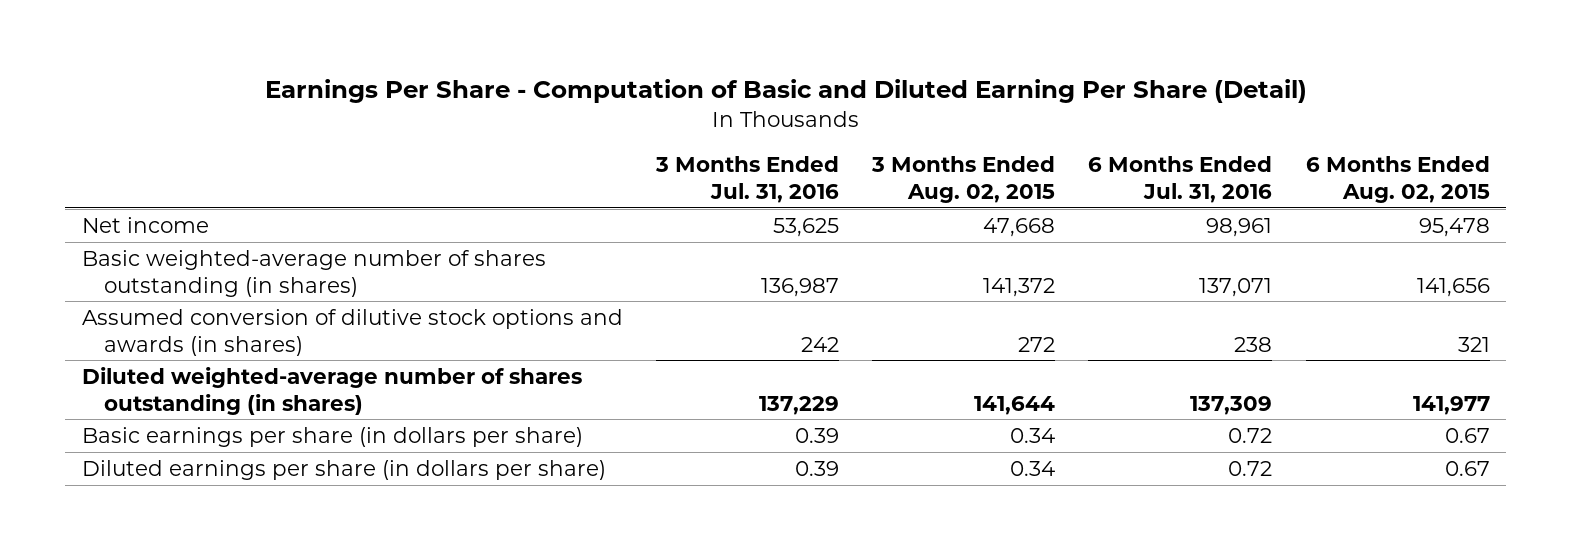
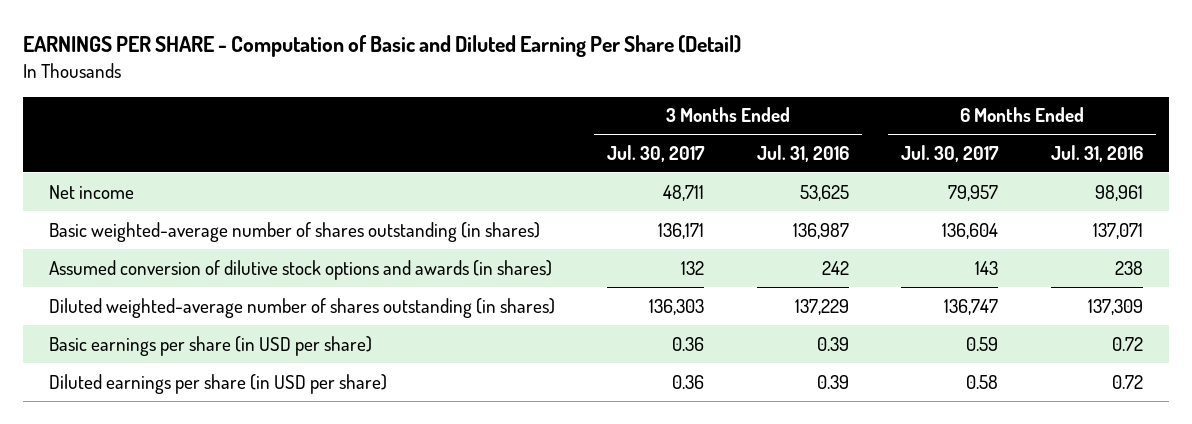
- Earnings Per Share - Computation of Basic and Diluted Earning Per Share (Detail)
+ EARNINGS PER SHARE - Computation of Basic and Diluted Earning Per Share (Detail)
- | 3 Months Ended Jul. 31, 2016 | 3 Months Ended Aug. 02, 2015 | 6 Months Ended Jul. 31, 2016 | 6 Months Ended Aug. 02, 2015
+ | 3 Months Ended Jul. 30, 2017 | 3 Months Ended Jul. 31, 2016 | 6 Months Ended Jul. 30, 2017 | 6 Months Ended Jul. 31, 2016
- Basic earnings per share (in dollars per share) | 0.39 | 0.34 | 0.72 | 0.67
- Diluted earnings per share (in dollars per share) | 0.39 | 0.34 | 0.72 | 0.67
+ Basic earnings per share (in USD per share) | 0.36 | 0.39 | 0.59 | 0.72
+ Diluted earnings per share (in USD per share) | 0.36 | 0.39 | 0.58 | 0.72

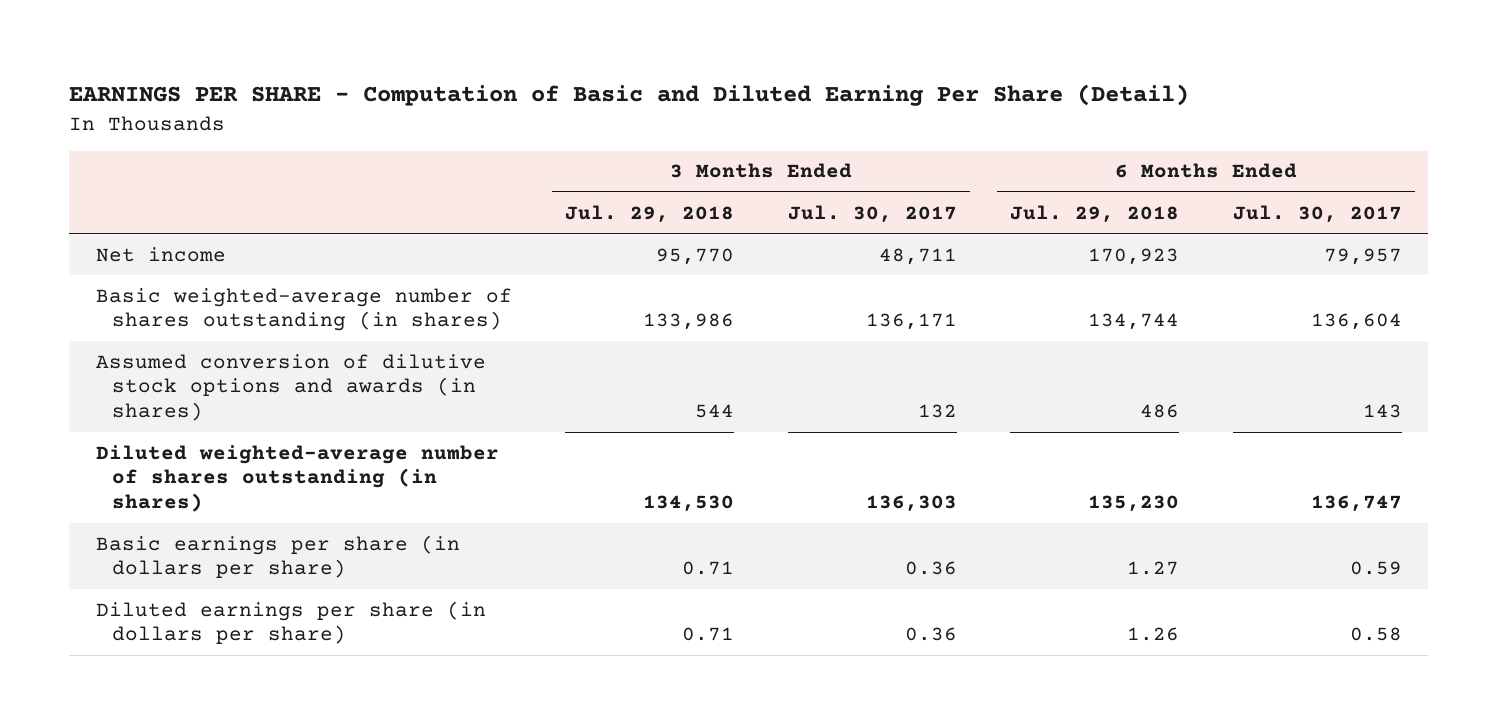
- | 3 Months Ended Jul. 30, 2017 | 3 Months Ended Jul. 31, 2016 | 6 Months Ended Jul. 30, 2017 | 6 Months Ended Jul. 31, 2016
+ | 3 Months Ended Jul. 29, 2018 | 3 Months Ended Jul. 30, 2017 | 6 Months Ended Jul. 29, 2018 | 6 Months Ended Jul. 30, 2017
- Basic earnings per share (in USD per share) | 0.36 | 0.39 | 0.59 | 0.72
- Diluted earnings per share (in USD per share) | 0.36 | 0.39 | 0.58 | 0.72
+ Basic earnings per share (in dollars per share) | 0.71 | 0.36 | 1.27 | 0.59
+ Diluted earnings per share (in dollars per share) | 0.71 | 0.36 | 1.26 | 0.58

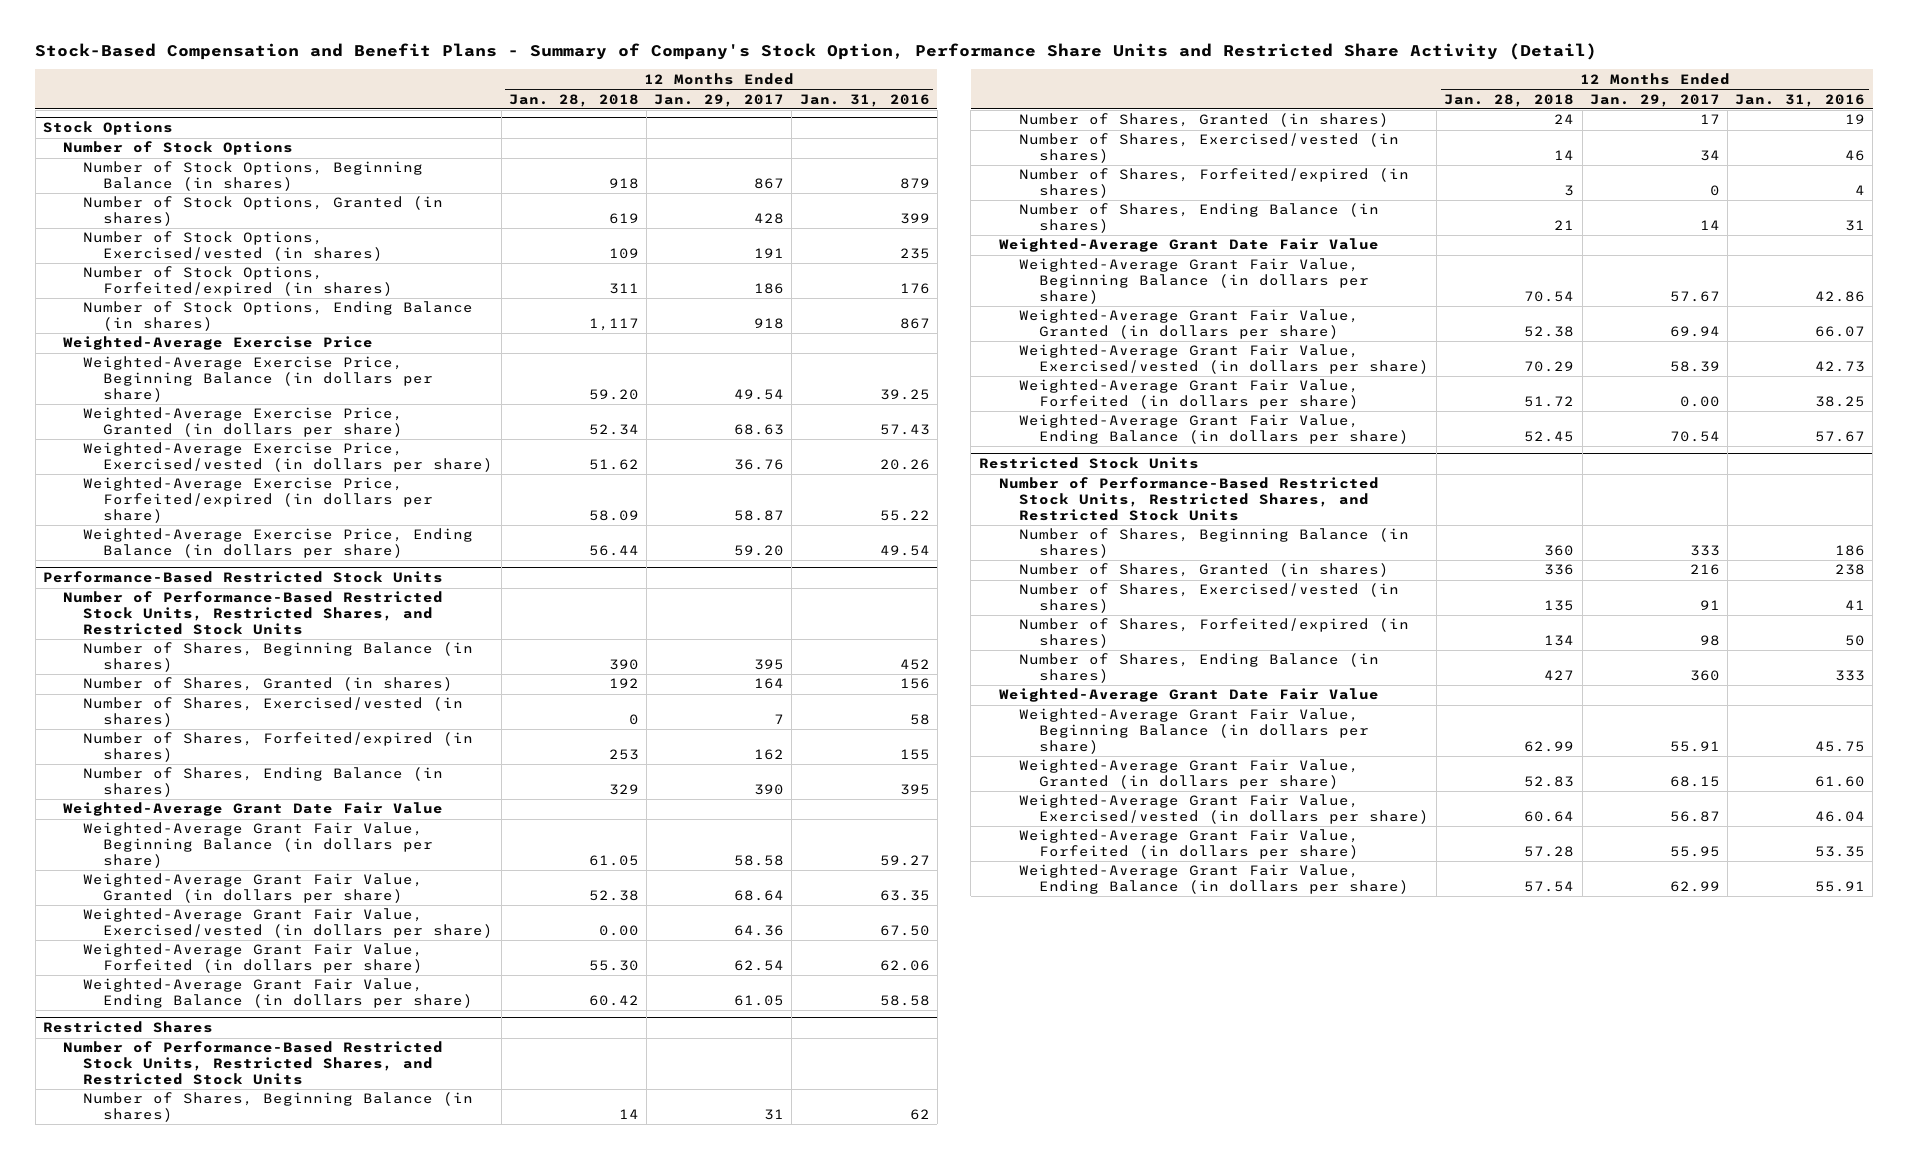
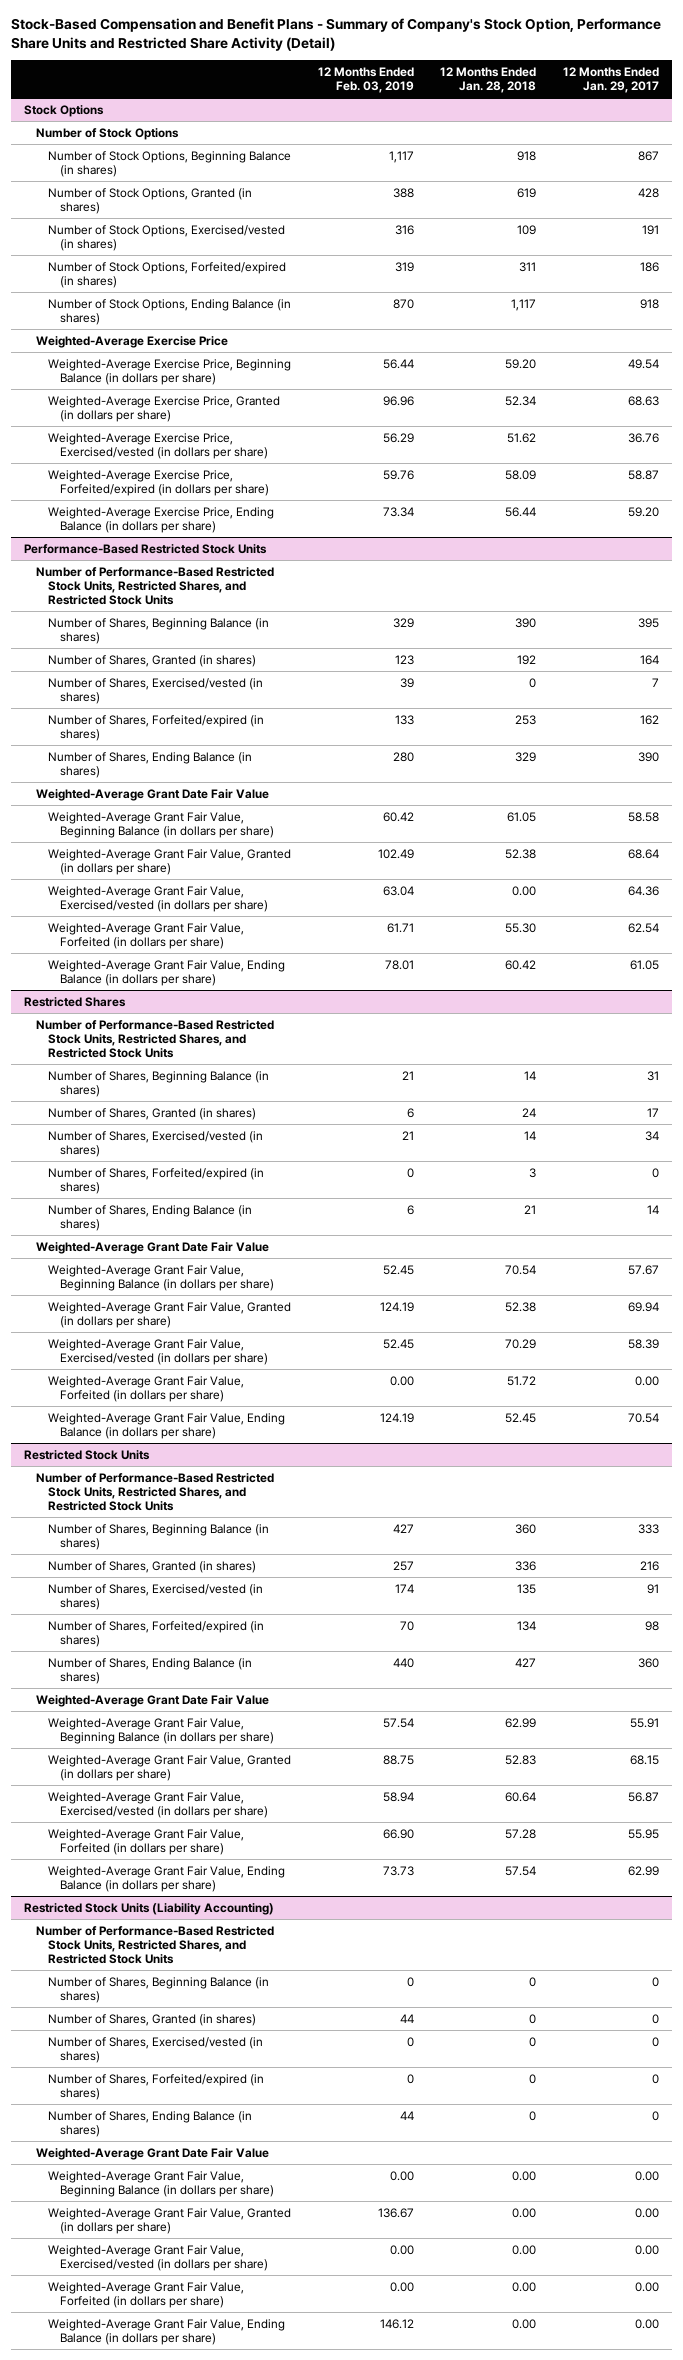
- | 12 Months Ended Jan. 28, 2018 | 12 Months Ended Jan. 29, 2017 | 12 Months Ended Jan. 31, 2016
+ | 12 Months Ended Feb. 03, 2019 | 12 Months Ended Jan. 28, 2018 | 12 Months Ended Jan. 29, 2017
+ Restricted Stock Units (Liability Accounting)
+ Number of Performance-Based Restricted Stock Units, Restricted Shares, and Restricted Stock Units
+ Number of Shares, Beginning Balance (in shares) | 0 | 0 | 0
+ Number of Shares, Granted (in shares) | 44 | 0 | 0
+ Number of Shares, Exercised/vested (in shares) | 0 | 0 | 0
+ Number of Shares, Forfeited/expired (in shares) | 0 | 0 | 0
+ Number of Shares, Ending Balance (in shares) | 44 | 0 | 0
+ Weighted-Average Grant Date Fair Value
+ Weighted-Average Grant Fair Value, Beginning Balance (in dollars per share) | 0.00 | 0.00 | 0.00
+ Weighted-Average Grant Fair Value, Granted (in dollars per share) | 136.67 | 0.00 | 0.00
+ Weighted-Average Grant Fair Value, Exercised/vested (in dollars per share) | 0.00 | 0.00 | 0.00
+ Weighted-Average Grant Fair Value, Forfeited (in dollars per share) | 0.00 | 0.00 | 0.00
+ Weighted-Average Grant Fair Value, Ending Balance (in dollars per share) | 146.12 | 0.00 | 0.00

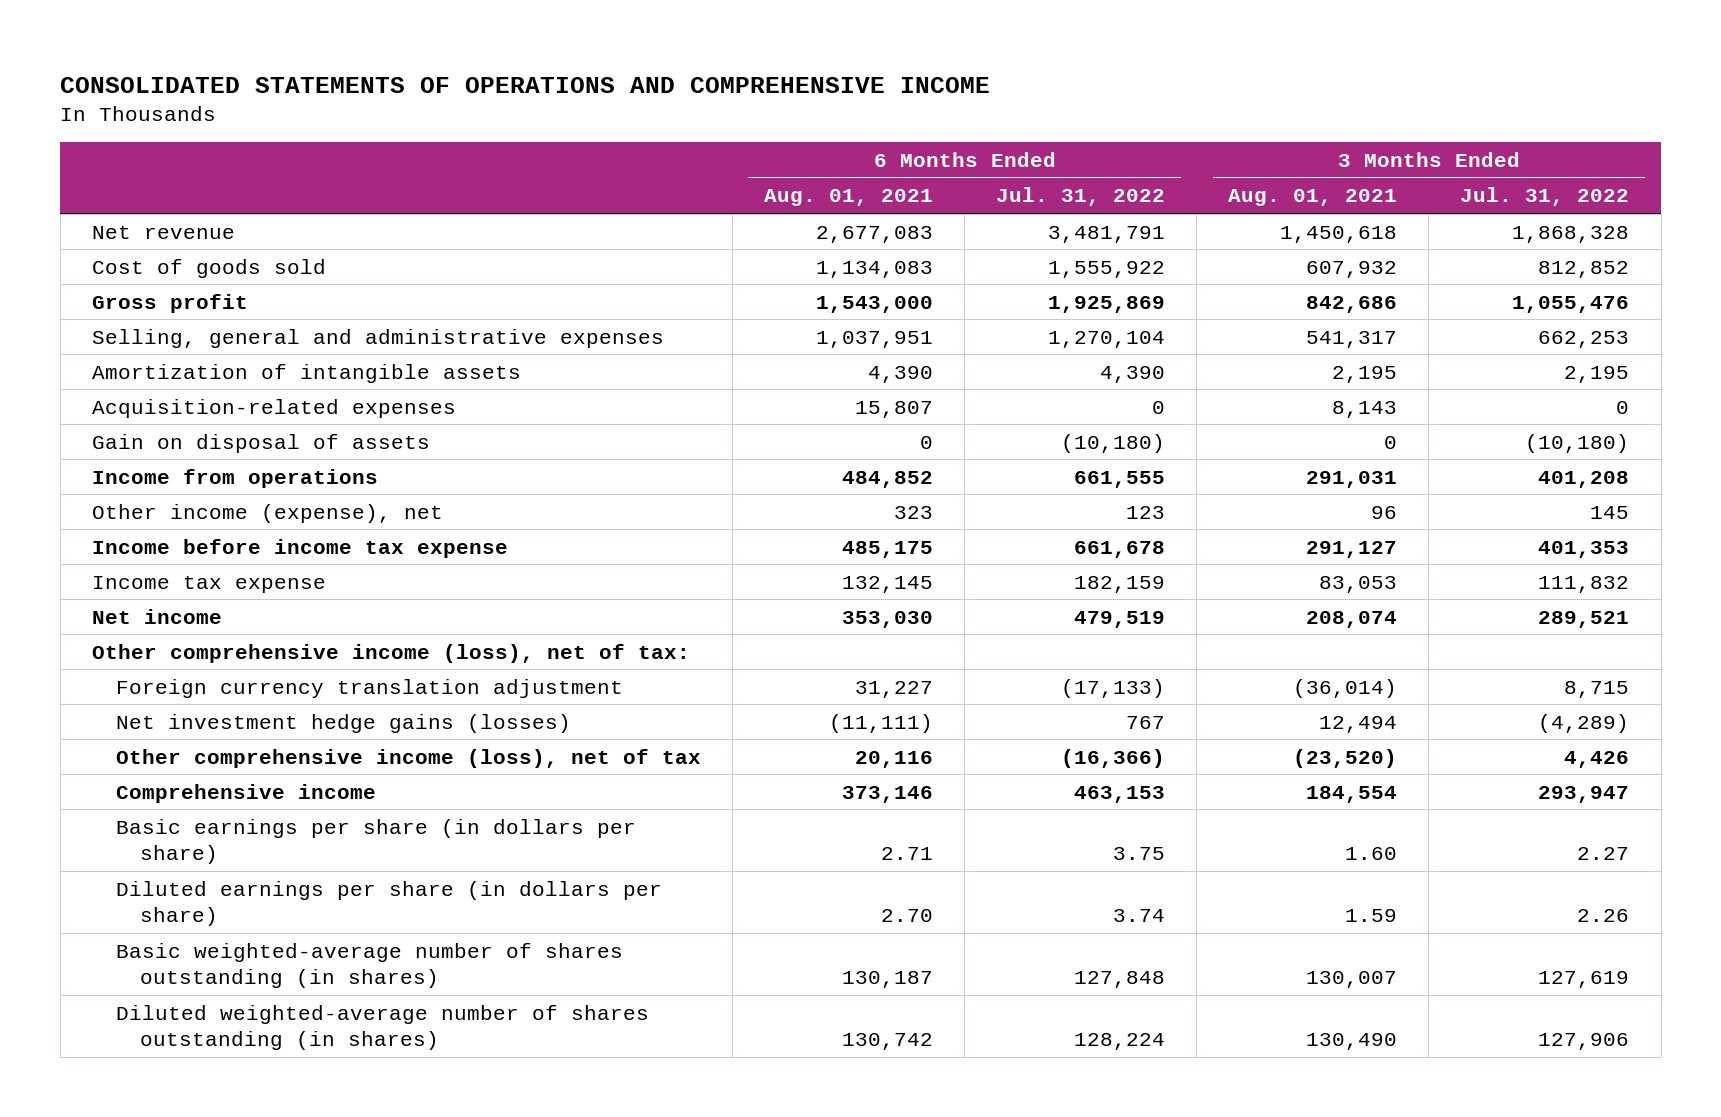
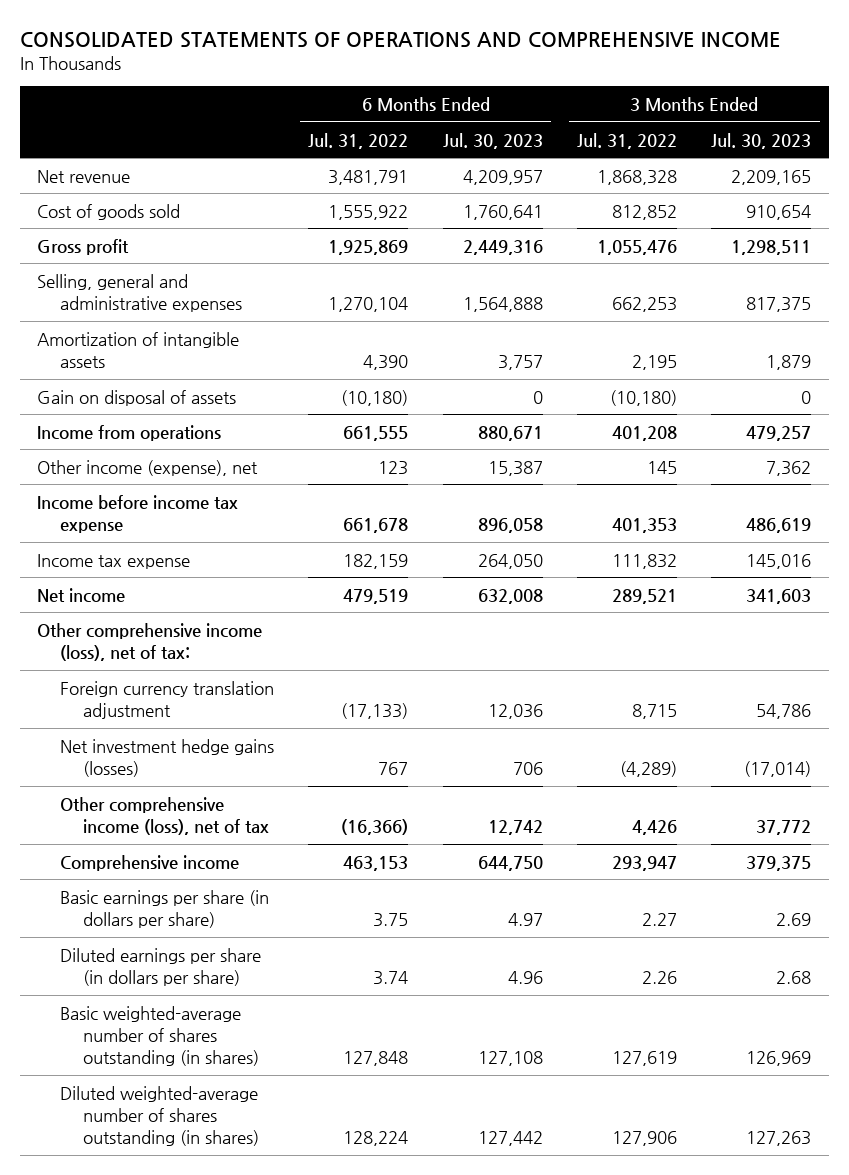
- | 6 Months Ended Aug. 01, 2021 | 6 Months Ended Jul. 31, 2022 | 3 Months Ended Aug. 01, 2021 | 3 Months Ended Jul. 31, 2022
+ | 6 Months Ended Jul. 31, 2022 | 6 Months Ended Jul. 30, 2023 | 3 Months Ended Jul. 31, 2022 | 3 Months Ended Jul. 30, 2023
- Acquisition-related expenses | 15,807 | 0 | 8,143 | 0

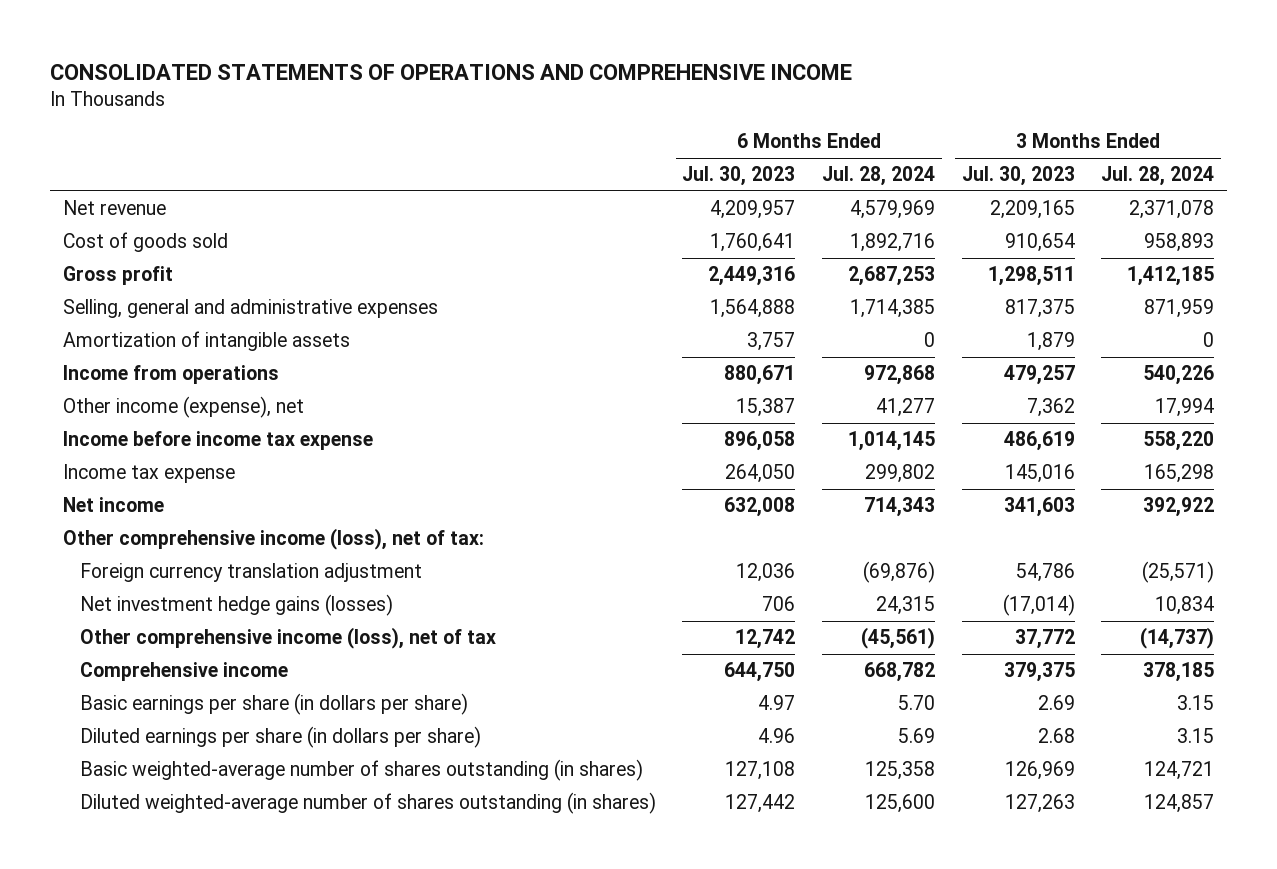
- | 6 Months Ended Jul. 31, 2022 | 6 Months Ended Jul. 30, 2023 | 3 Months Ended Jul. 31, 2022 | 3 Months Ended Jul. 30, 2023
+ | 6 Months Ended Jul. 30, 2023 | 6 Months Ended Jul. 28, 2024 | 3 Months Ended Jul. 30, 2023 | 3 Months Ended Jul. 28, 2024
- Gain on disposal of assets | (10,180) | 0 | (10,180) | 0

